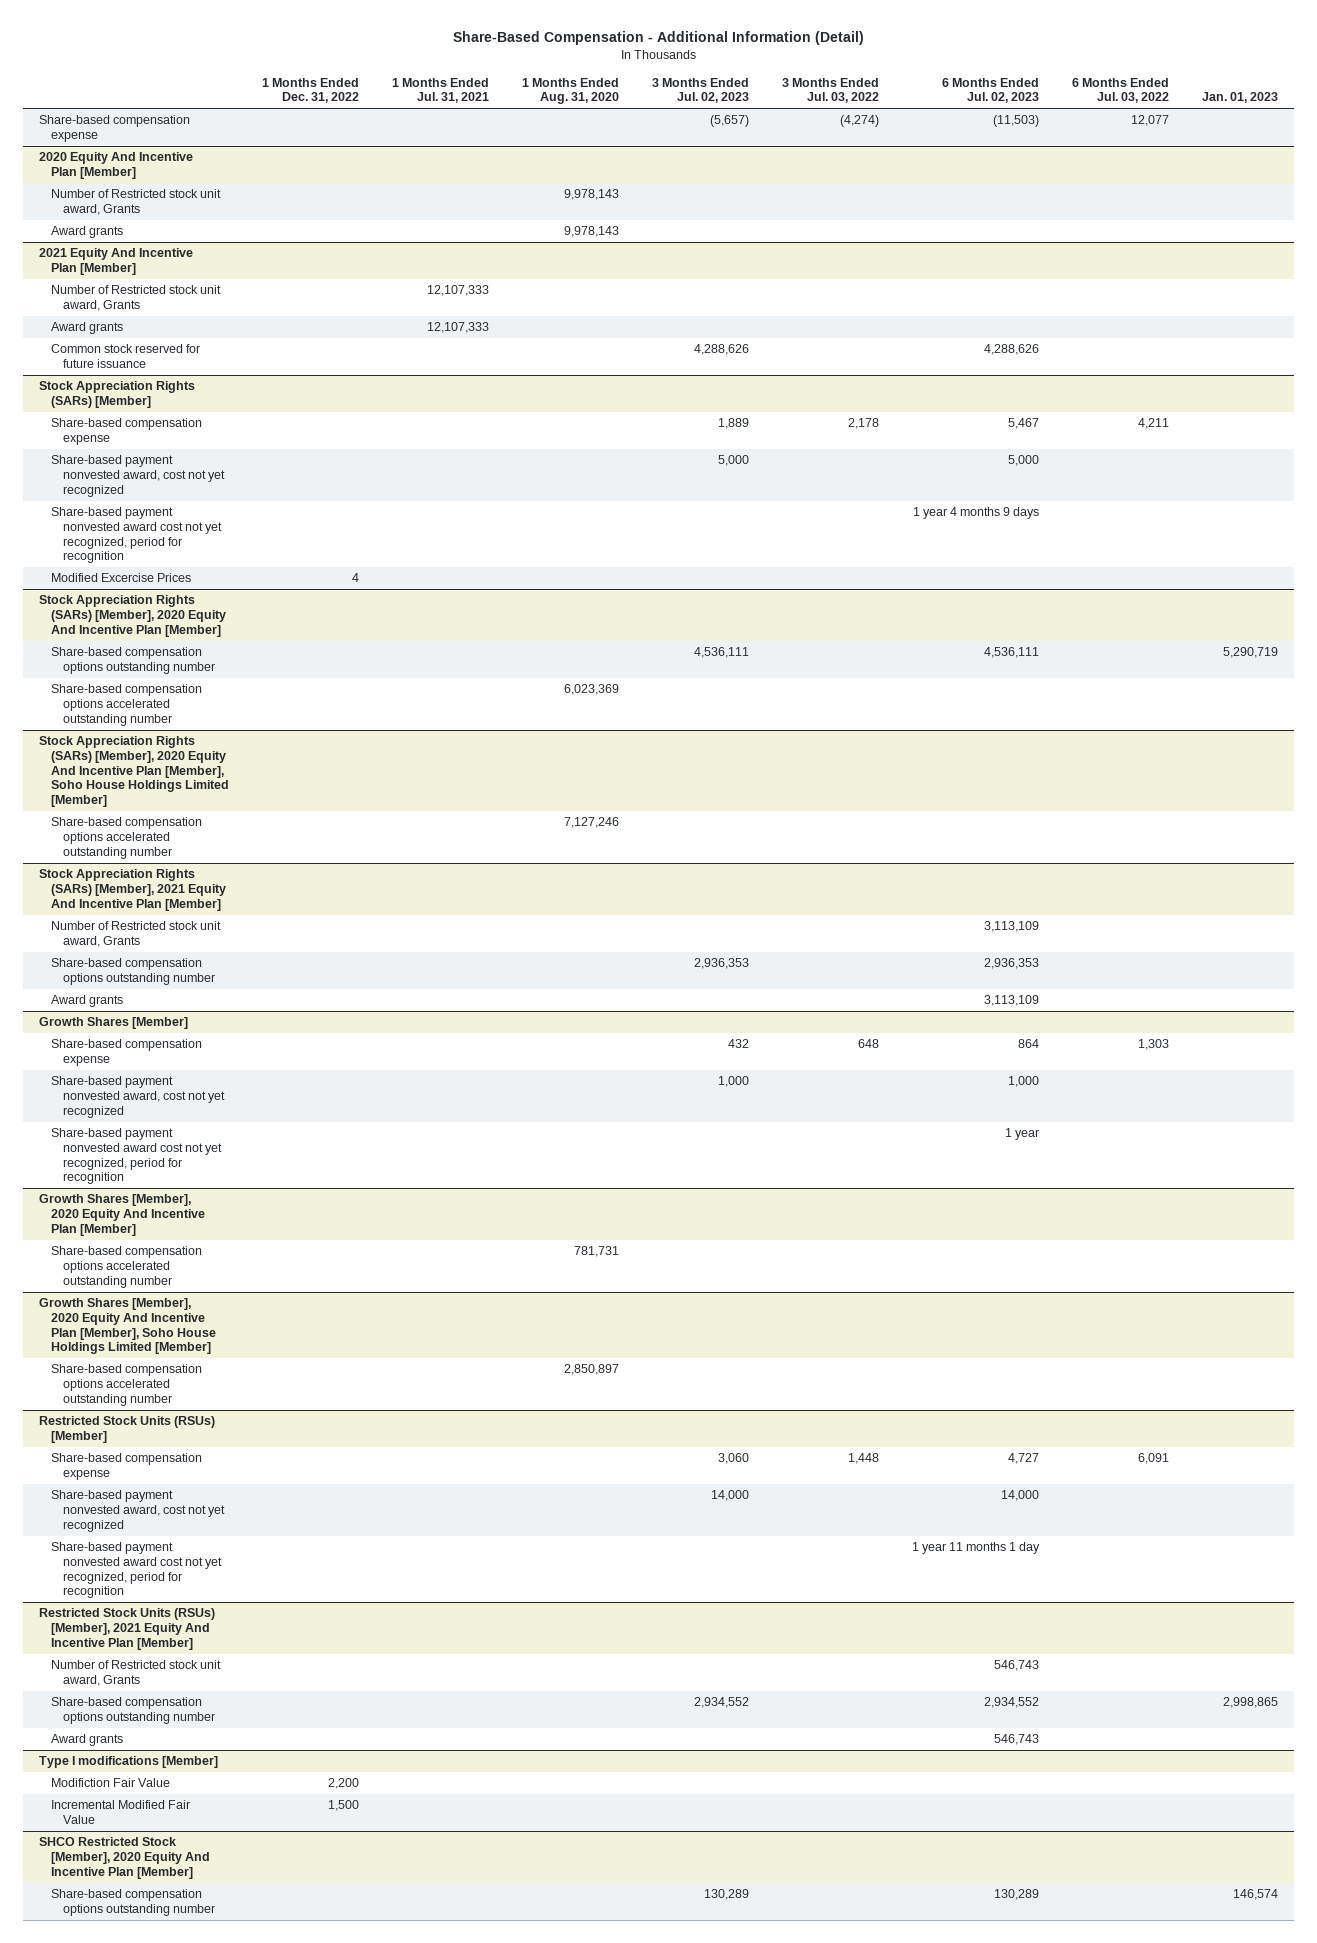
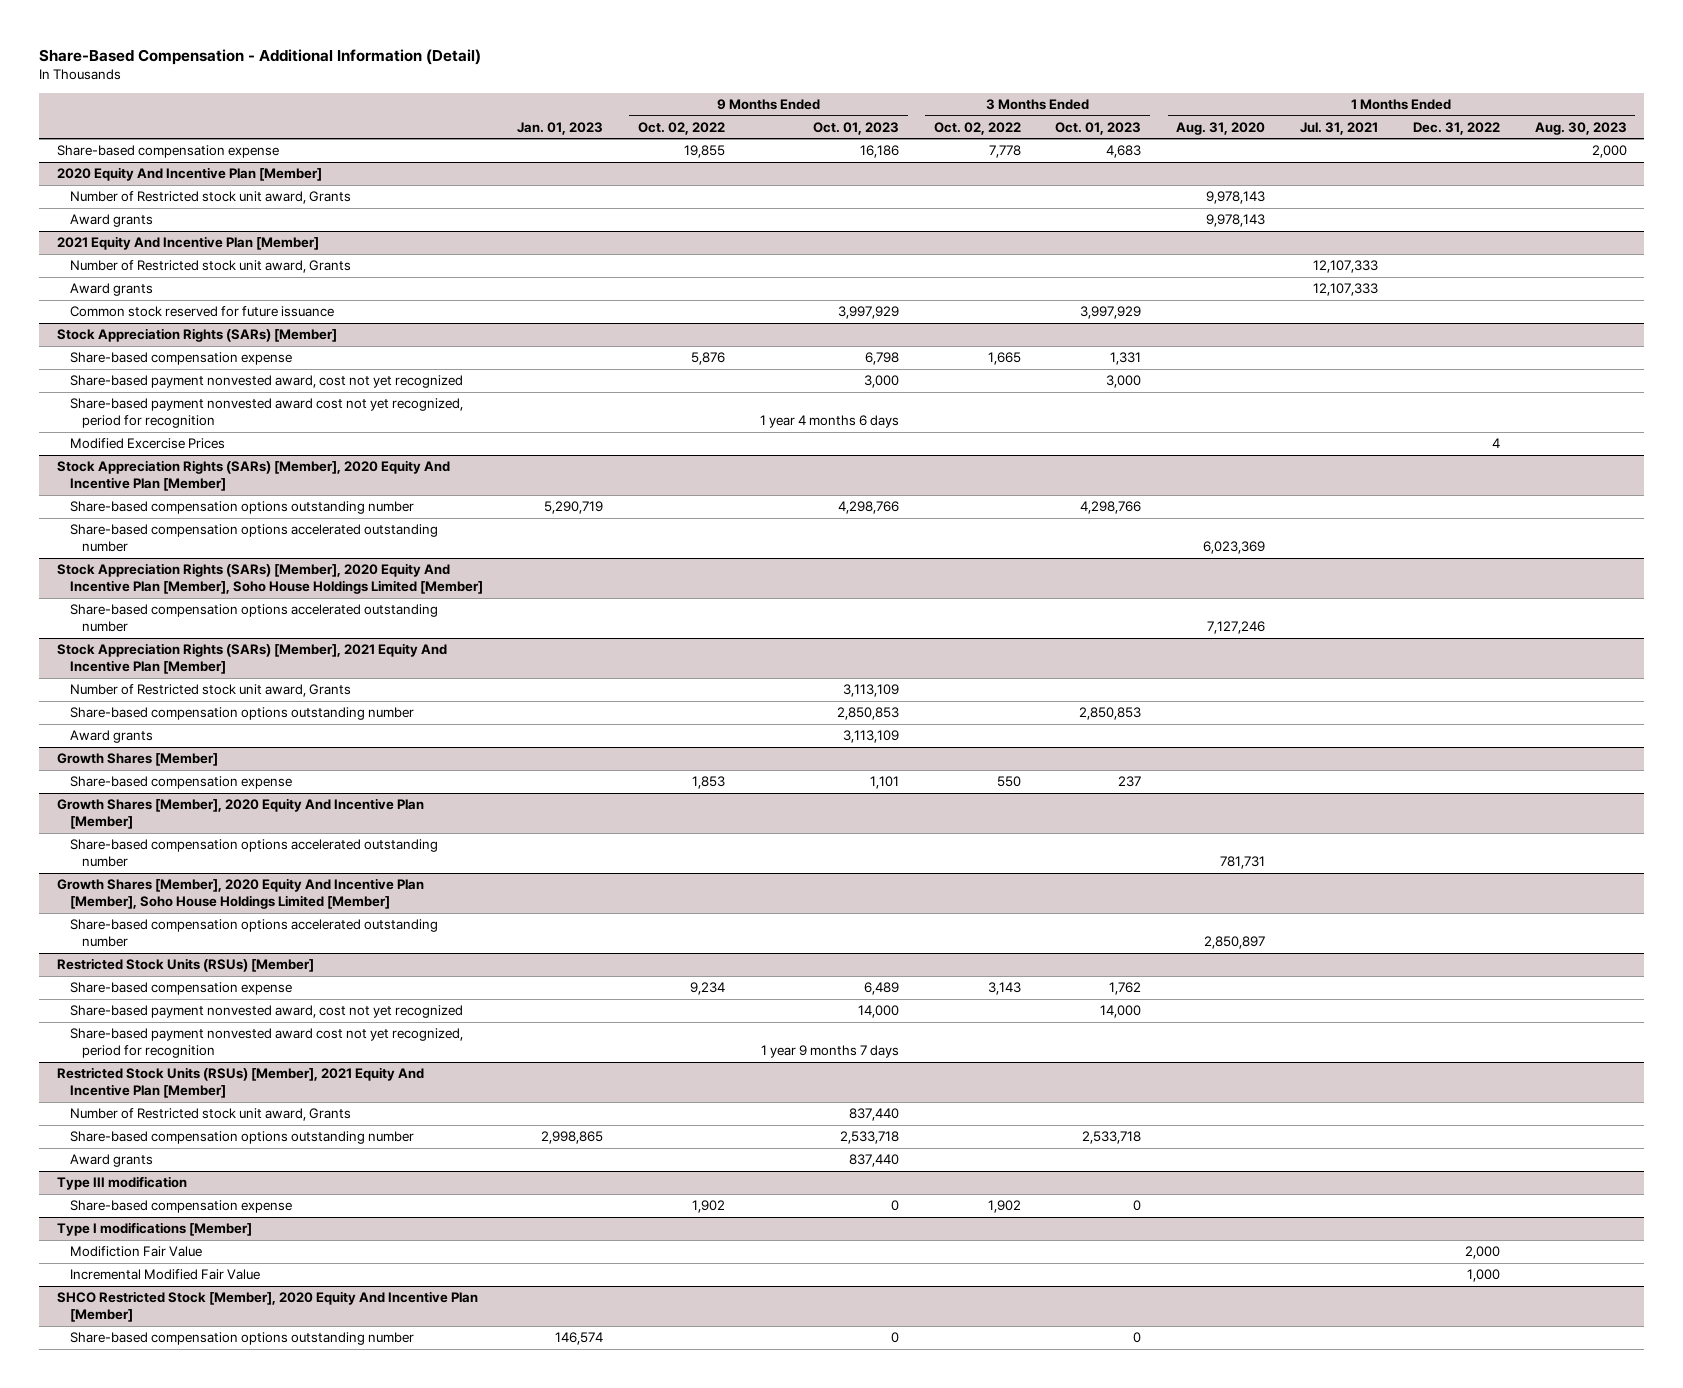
- | 1 Months Ended Dec. 31, 2022 | 1 Months Ended Jul. 31, 2021 | 1 Months Ended Aug. 31, 2020 | 3 Months Ended Jul. 02, 2023 | 3 Months Ended Jul. 03, 2022 | 6 Months Ended Jul. 02, 2023 | 6 Months Ended Jul. 03, 2022 | Jan. 01, 2023
+ | Jan. 01, 2023 | 9 Months Ended Oct. 02, 2022 | 9 Months Ended Oct. 01, 2023 | 3 Months Ended Oct. 02, 2022 | 3 Months Ended Oct. 01, 2023 | 1 Months Ended Aug. 31, 2020 | 1 Months Ended Jul. 31, 2021 | 1 Months Ended Dec. 31, 2022 | 1 Months Ended Aug. 30, 2023
@ Growth Shares [Member]
- Share-based payment nonvested award, cost not yet recognized | | | | 1,000 | | 1,000 | |
- Share-based payment nonvested award cost not yet recognized, period for recognition | | | | | | 1 year | |
+ Type III modification
+ Share-based compensation expense | | 1,902 | 0 | 1,902 | 0 | | | |
@ Type I modifications [Member]
- Modifiction Fair Value | 2,200 | | | | | | |
- Incremental Modified Fair Value | 1,500 | | | | | | |
+ Modifiction Fair Value | | | | | | | | 2,000 |
+ Incremental Modified Fair Value | | | | | | | | 1,000 |

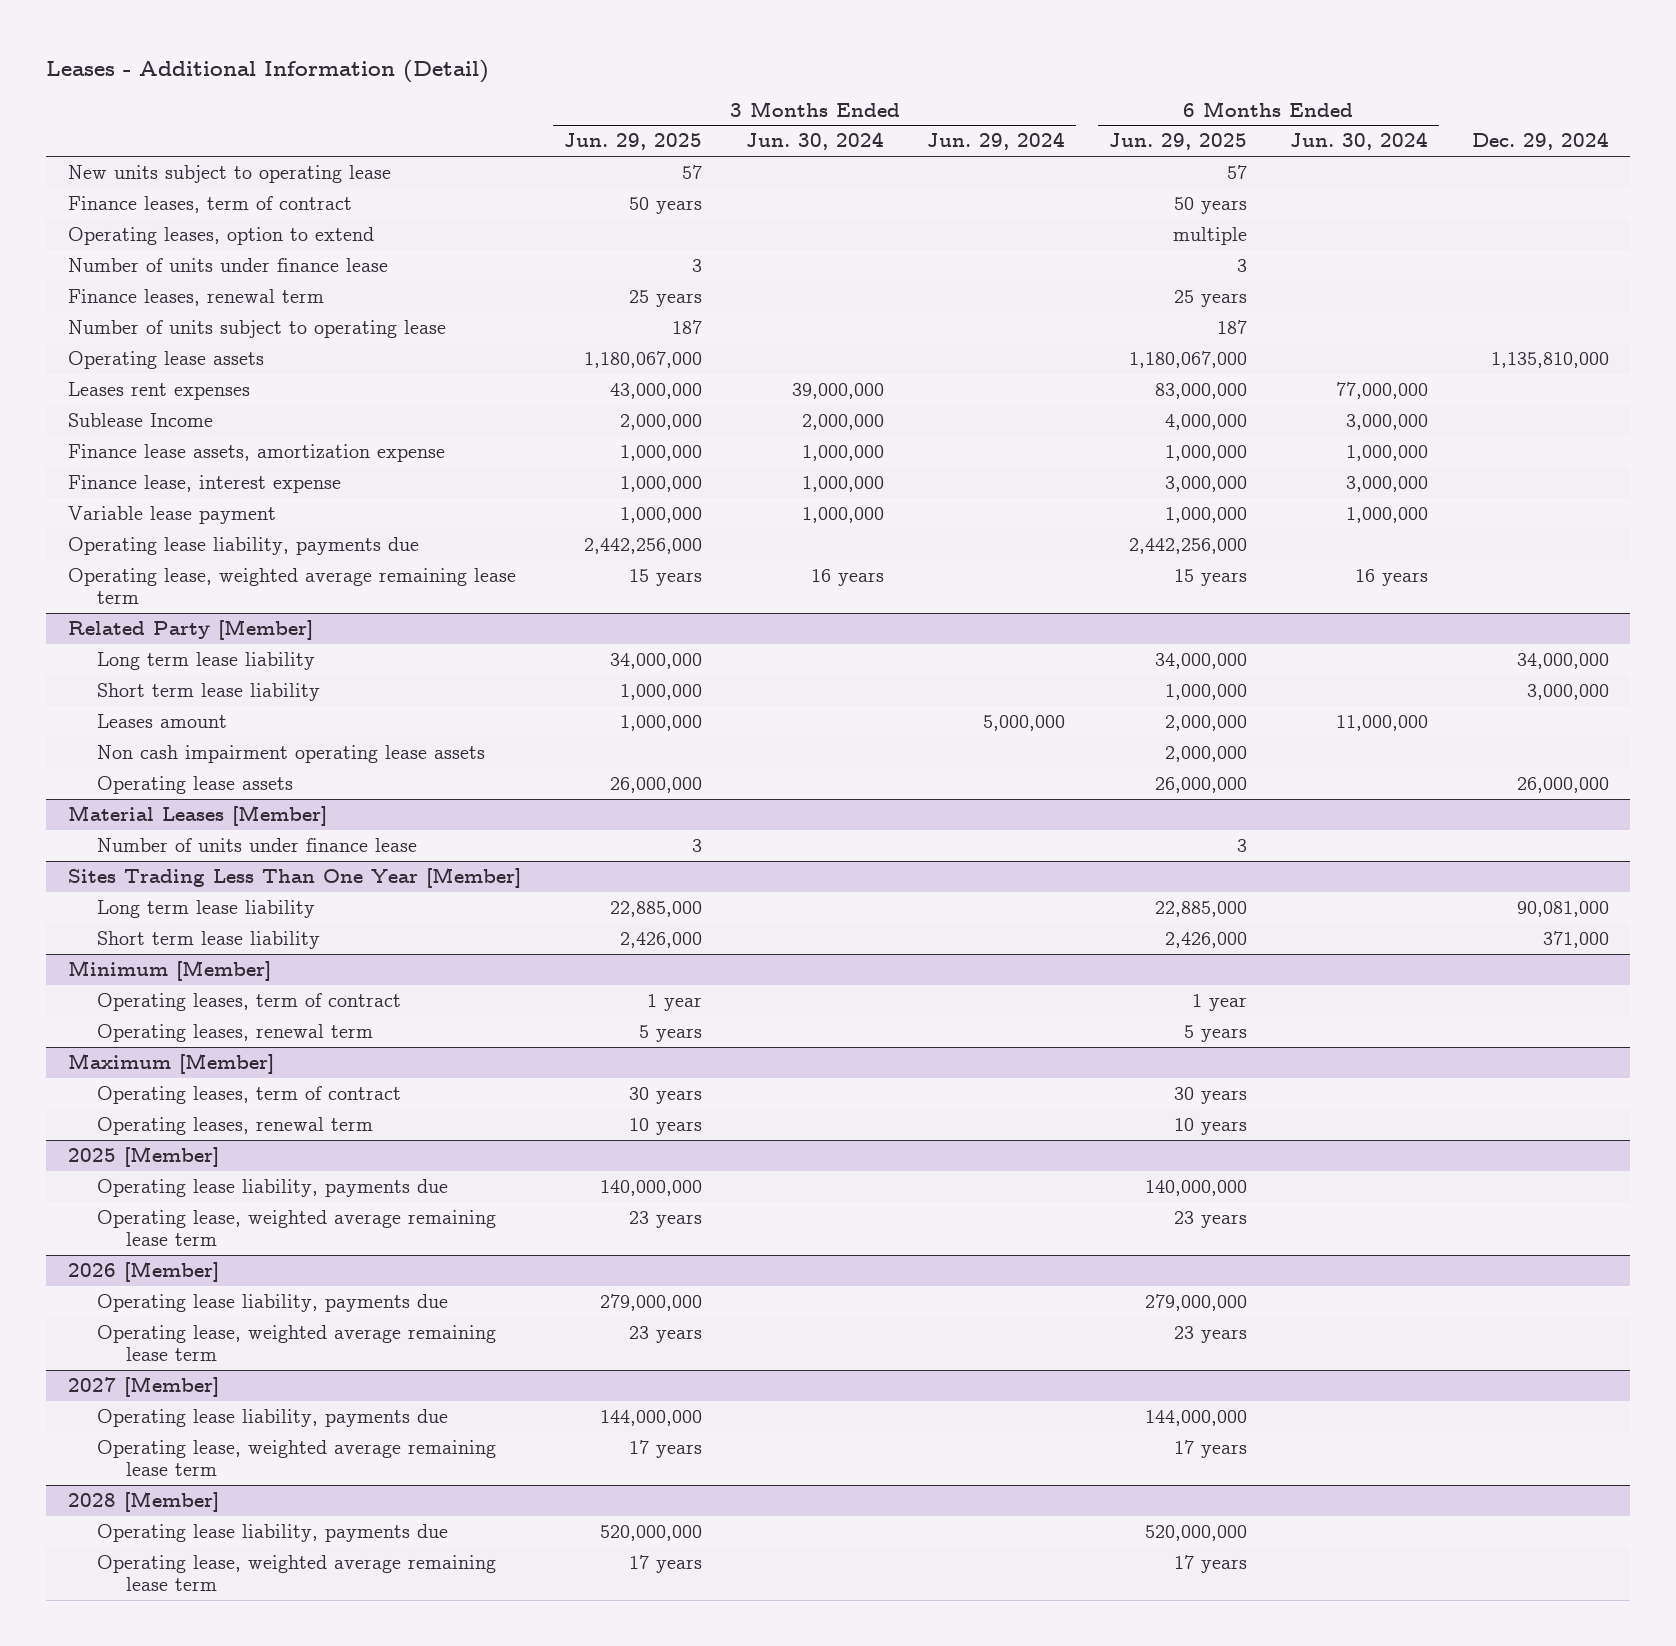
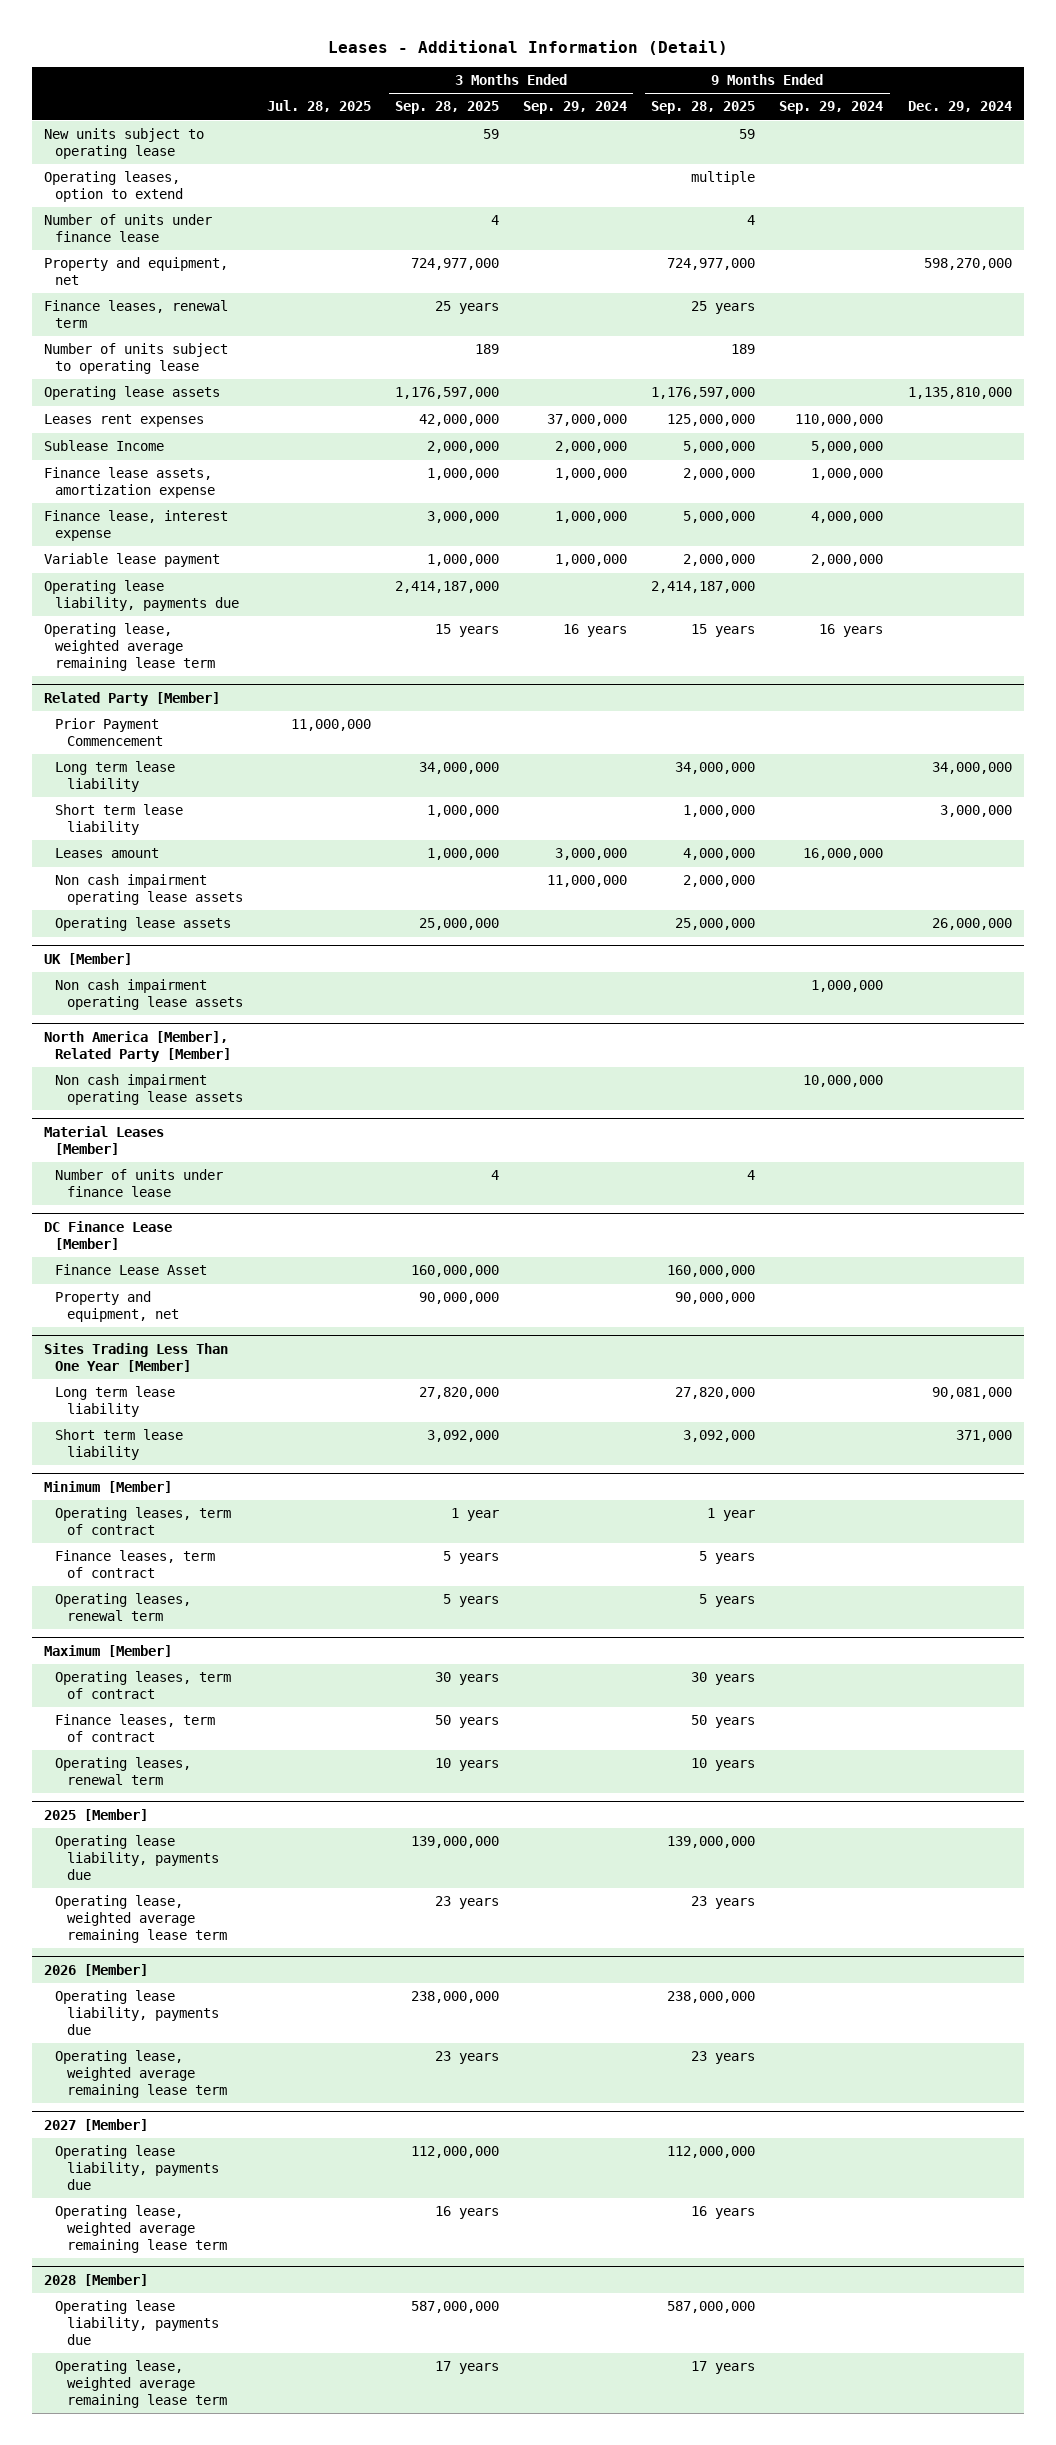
- | 3 Months Ended Jun. 29, 2025 | 3 Months Ended Jun. 30, 2024 | 3 Months Ended Jun. 29, 2024 | 6 Months Ended Jun. 29, 2025 | 6 Months Ended Jun. 30, 2024 | Dec. 29, 2024
+ | Jul. 28, 2025 | 3 Months Ended Sep. 28, 2025 | 3 Months Ended Sep. 29, 2024 | 9 Months Ended Sep. 28, 2025 | 9 Months Ended Sep. 29, 2024 | Dec. 29, 2024
- Finance leases, term of contract | 50 years | | | 50 years | |
+ Property and equipment, net | | 724,977,000 | | 724,977,000 | | 598,270,000
@ Related Party [Member]
+ Prior Payment Commencement | 11,000,000 | | | | |
+ UK [Member]
+ Non cash impairment operating lease assets | | | | | 1,000,000 |
+ North America [Member], Related Party [Member]
+ Non cash impairment operating lease assets | | | | | 10,000,000 |
+ DC Finance Lease [Member]
+ Finance Lease Asset | | 160,000,000 | | 160,000,000 | |
+ Property and equipment, net | | 90,000,000 | | 90,000,000 | |
@ Minimum [Member]
+ Finance leases, term of contract | | 5 years | | 5 years | |
@ Maximum [Member]
+ Finance leases, term of contract | | 50 years | | 50 years | |

